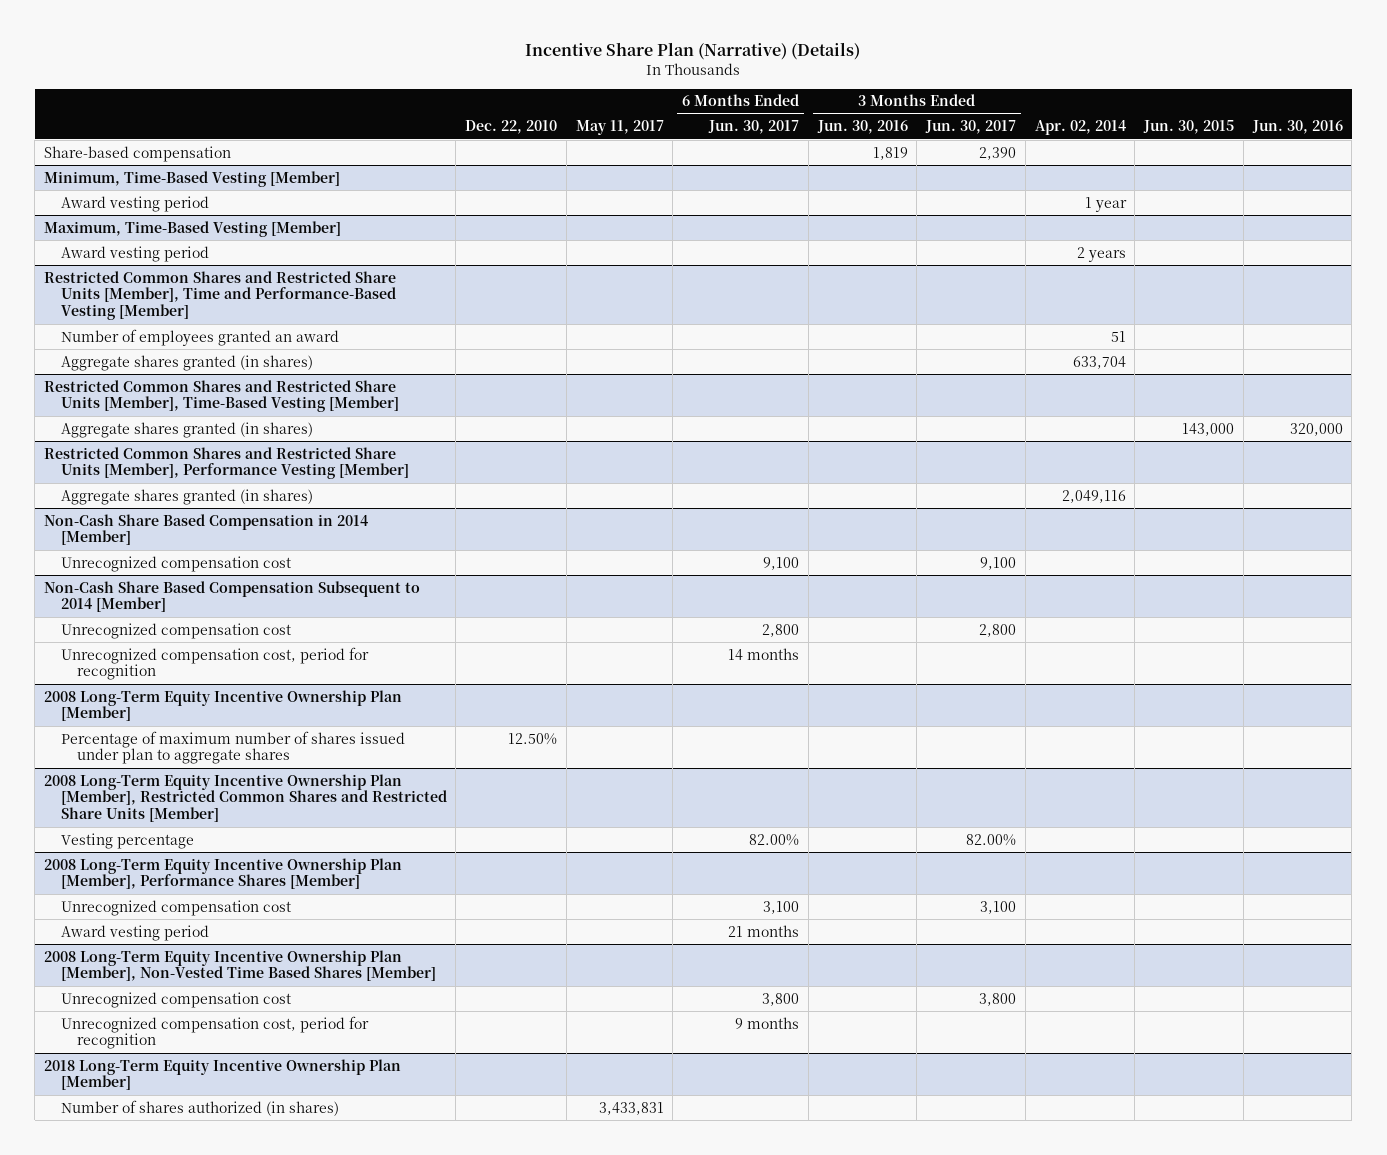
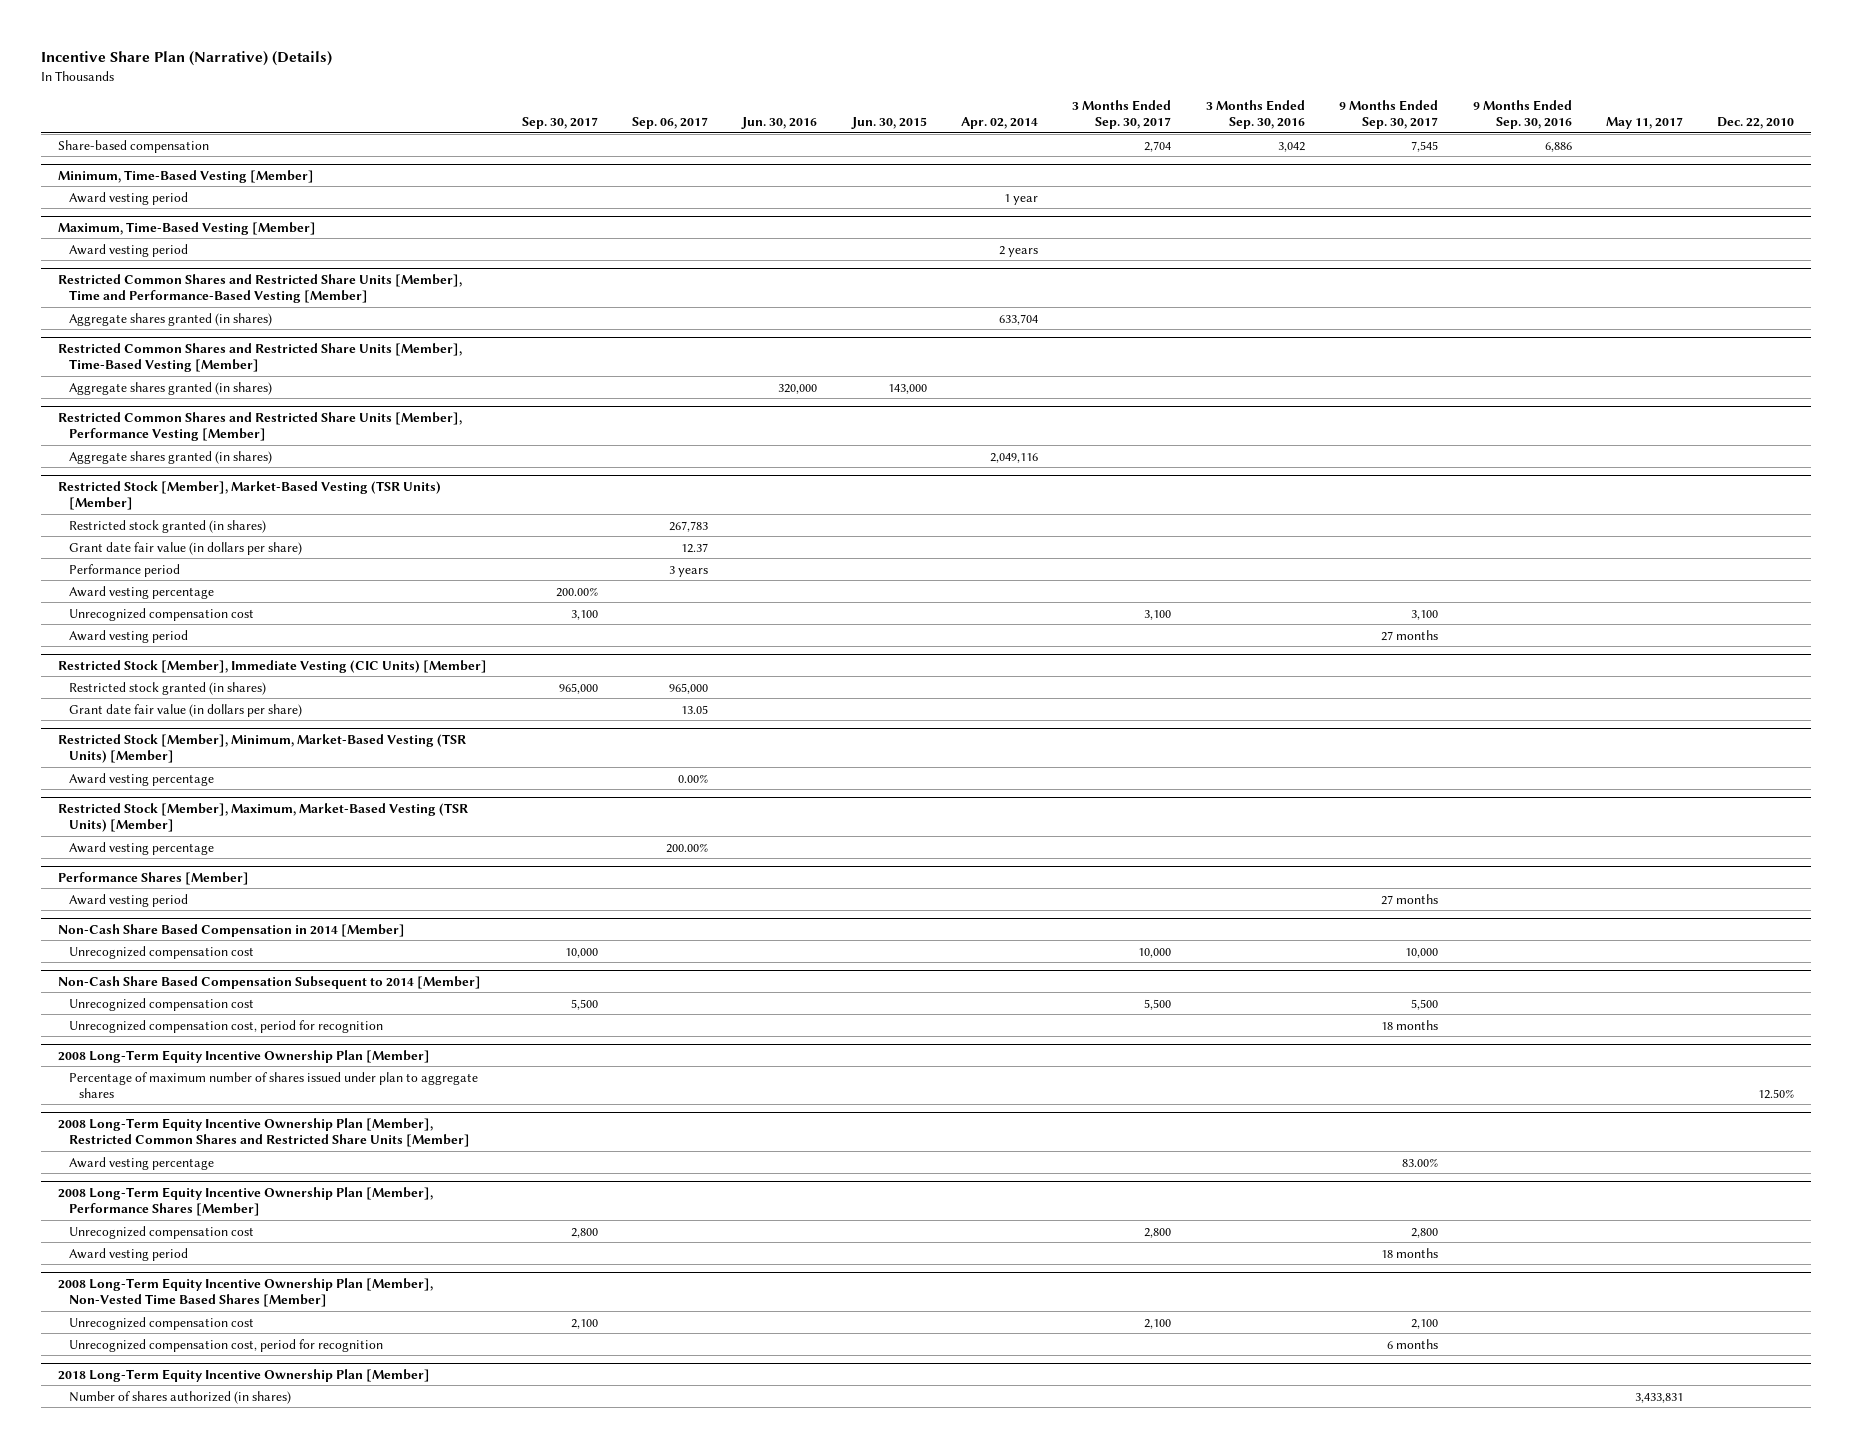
- | Dec. 22, 2010 | May 11, 2017 | 6 Months Ended Jun. 30, 2017 | 3 Months Ended Jun. 30, 2016 | 3 Months Ended Jun. 30, 2017 | Apr. 02, 2014 | Jun. 30, 2015 | Jun. 30, 2016
+ | Sep. 30, 2017 | Sep. 06, 2017 | Jun. 30, 2016 | Jun. 30, 2015 | Apr. 02, 2014 | 3 Months Ended Sep. 30, 2017 | 3 Months Ended Sep. 30, 2016 | 9 Months Ended Sep. 30, 2017 | 9 Months Ended Sep. 30, 2016 | May 11, 2017 | Dec. 22, 2010
@ Restricted Common Shares and Restricted Share Units [Member], Time and Performance-Based Vesting [Member]
- Number of employees granted an award | | | | | | 51 | |
+ Restricted Stock [Member], Market-Based Vesting (TSR Units) [Member]
+ Restricted stock granted (in shares) | | 267,783 | | | | | | | | |
+ Grant date fair value (in dollars per share) | | 12.37 | | | | | | | | |
+ Performance period | | 3 years | | | | | | | | |
+ Award vesting percentage | 200.00% | | | | | | | | | |
+ Unrecognized compensation cost | 3,100 | | | | | 3,100 | | 3,100 | | |
+ Award vesting period | | | | | | | | 27 months | | |
+ Restricted Stock [Member], Immediate Vesting (CIC Units) [Member]
+ Restricted stock granted (in shares) | 965,000 | 965,000 | | | | | | | | |
+ Grant date fair value (in dollars per share) | | 13.05 | | | | | | | | |
+ Restricted Stock [Member], Minimum, Market-Based Vesting (TSR Units) [Member]
+ Award vesting percentage | | 0.00% | | | | | | | | |
+ Restricted Stock [Member], Maximum, Market-Based Vesting (TSR Units) [Member]
+ Award vesting percentage | | 200.00% | | | | | | | | |
+ Performance Shares [Member]
+ Award vesting period | | | | | | | | 27 months | | |
@ 2008 Long-Term Equity Incentive Ownership Plan [Member], Restricted Common Shares and Restricted Share Units [Member]
- Vesting percentage | | | 82.00% | | 82.00% | | |
+ Award vesting percentage | | | | | | | | 83.00% | | |

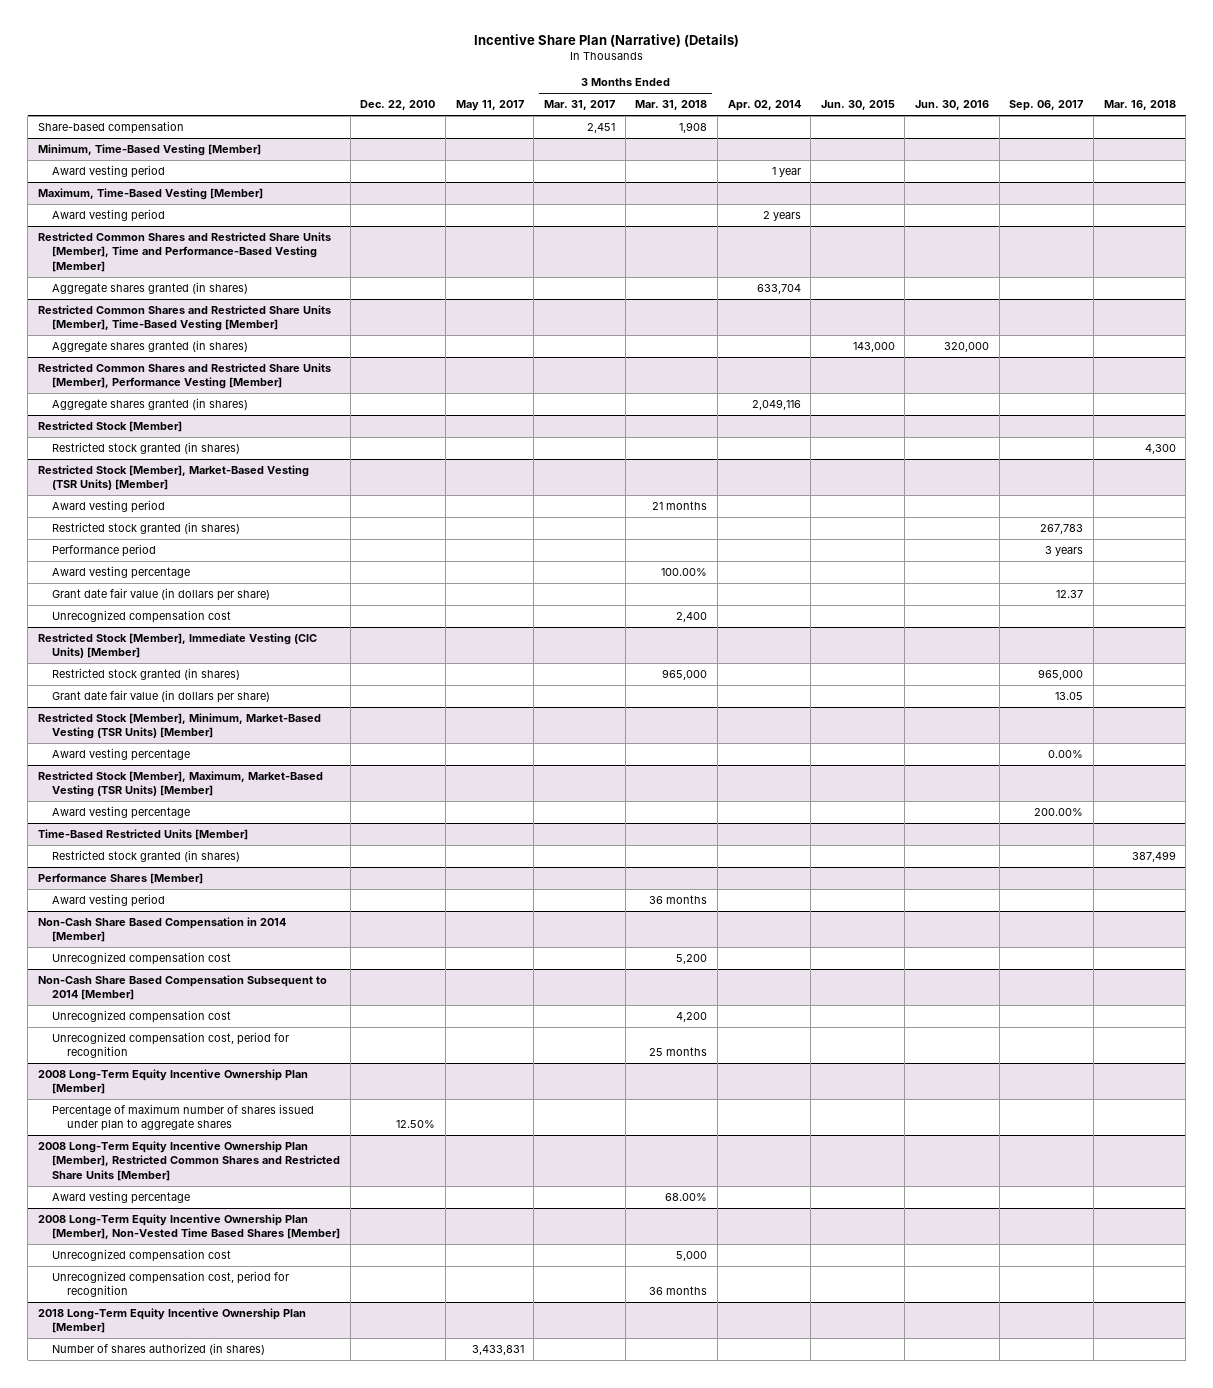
- | Sep. 30, 2017 | Sep. 06, 2017 | Jun. 30, 2016 | Jun. 30, 2015 | Apr. 02, 2014 | 3 Months Ended Sep. 30, 2017 | 3 Months Ended Sep. 30, 2016 | 9 Months Ended Sep. 30, 2017 | 9 Months Ended Sep. 30, 2016 | May 11, 2017 | Dec. 22, 2010
+ | Dec. 22, 2010 | May 11, 2017 | 3 Months Ended Mar. 31, 2017 | 3 Months Ended Mar. 31, 2018 | Apr. 02, 2014 | Jun. 30, 2015 | Jun. 30, 2016 | Sep. 06, 2017 | Mar. 16, 2018
+ Restricted Stock [Member]
+ Restricted stock granted (in shares) | | | | | | | | | 4,300
@ Restricted Stock [Member], Market-Based Vesting (TSR Units) [Member]
moved up: Award vesting period | | | | 21 months | | | | |
moved down: Grant date fair value (in dollars per share) | | | | | | | | 12.37 |
+ Time-Based Restricted Units [Member]
+ Restricted stock granted (in shares) | | | | | | | | | 387,499
- 2008 Long-Term Equity Incentive Ownership Plan [Member], Performance Shares [Member]
- Unrecognized compensation cost | 2,800 | | | | | 2,800 | | 2,800 | | |
- Award vesting period | | | | | | | | 18 months | | |

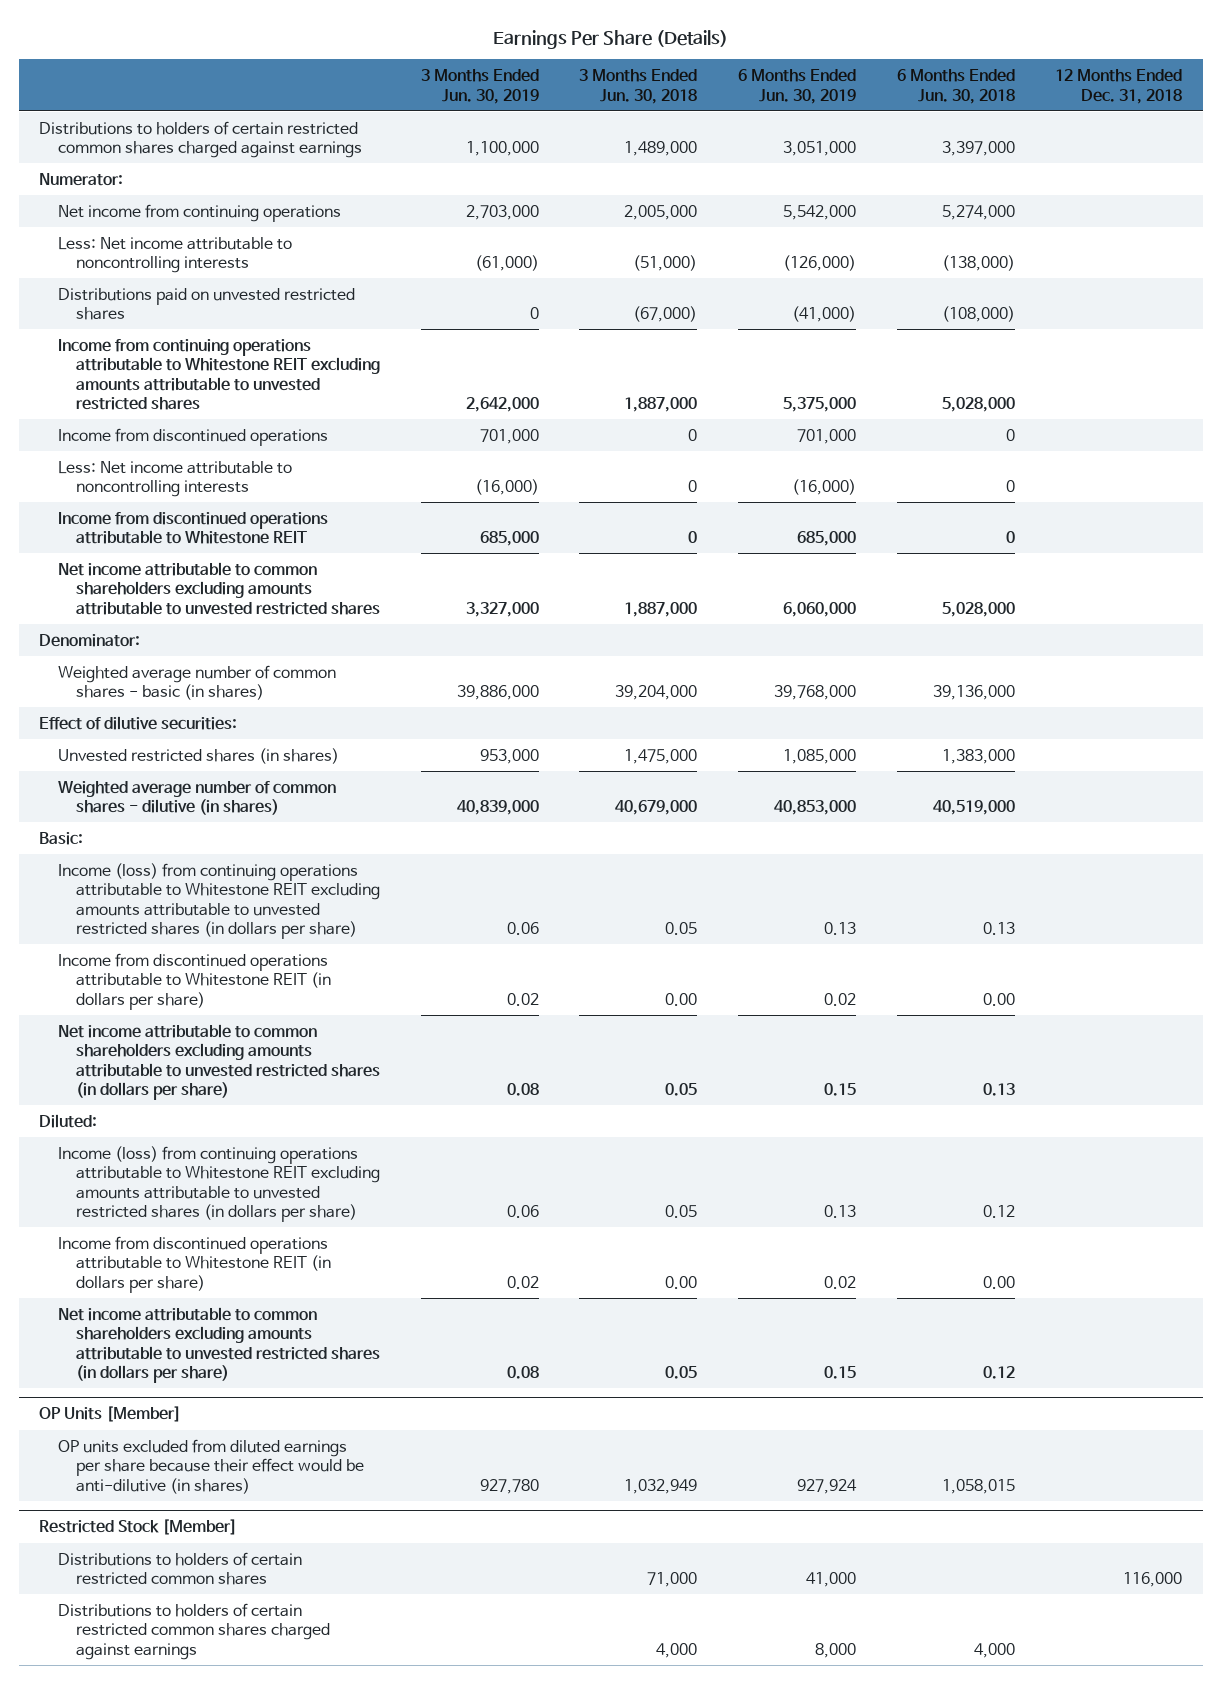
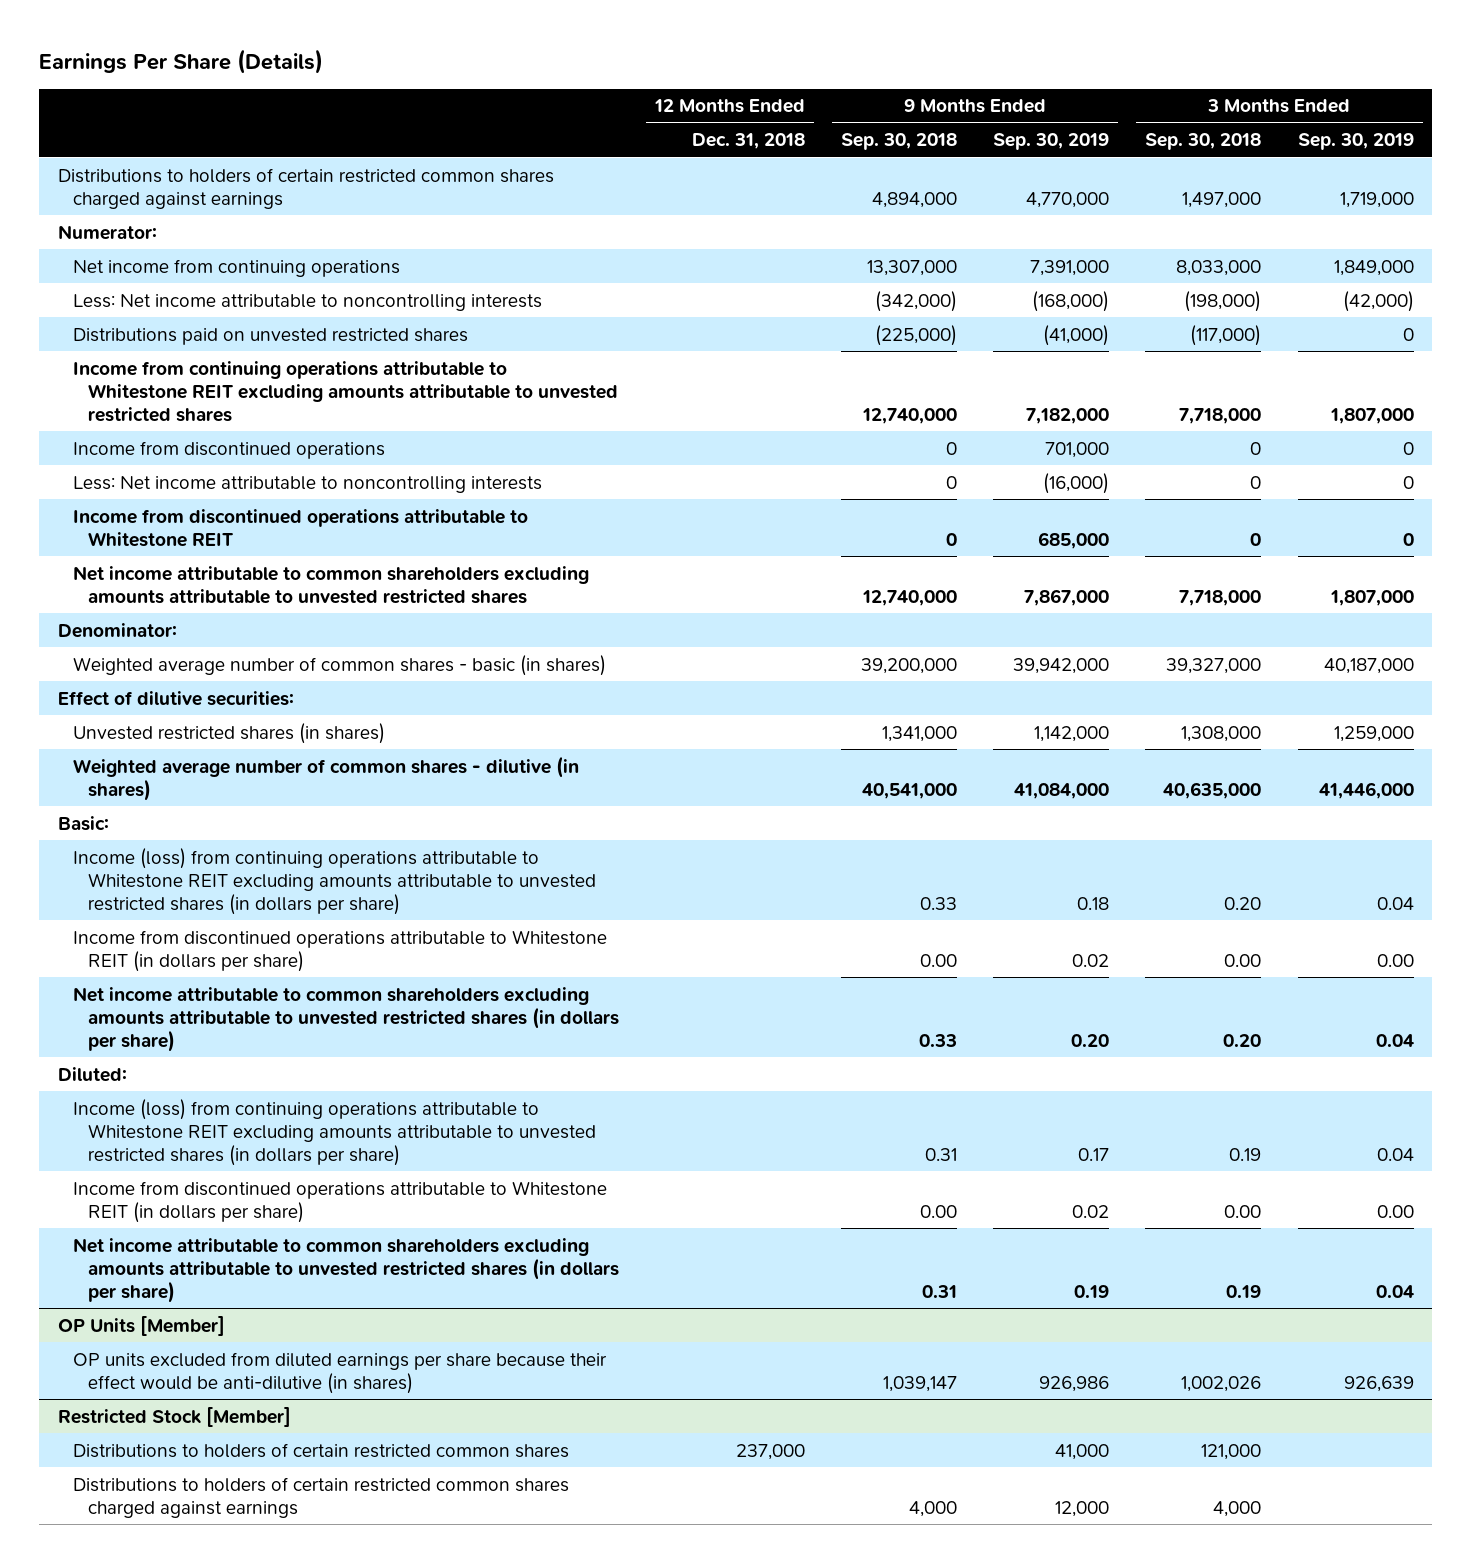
- | 3 Months Ended Jun. 30, 2019 | 3 Months Ended Jun. 30, 2018 | 6 Months Ended Jun. 30, 2019 | 6 Months Ended Jun. 30, 2018 | 12 Months Ended Dec. 31, 2018
+ | 12 Months Ended Dec. 31, 2018 | 9 Months Ended Sep. 30, 2018 | 9 Months Ended Sep. 30, 2019 | 3 Months Ended Sep. 30, 2018 | 3 Months Ended Sep. 30, 2019
@ Restricted Stock [Member]
- Distributions to holders of certain restricted common shares | | 71,000 | 41,000 | | 116,000
+ Distributions to holders of certain restricted common shares | 237,000 | | 41,000 | 121,000 |

